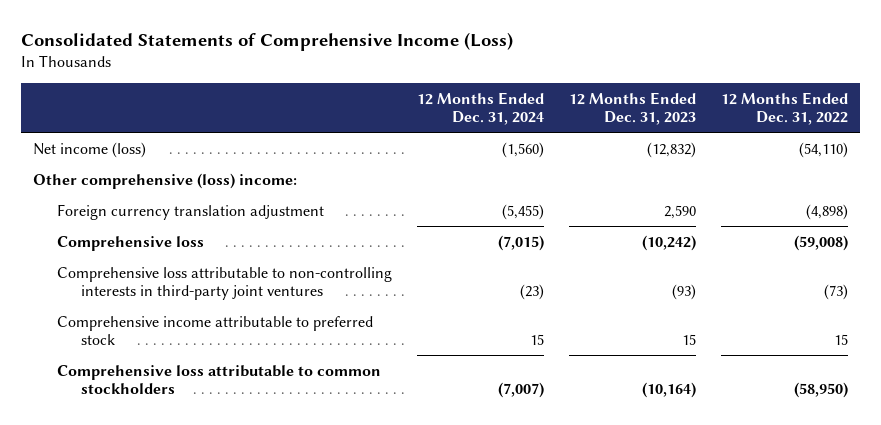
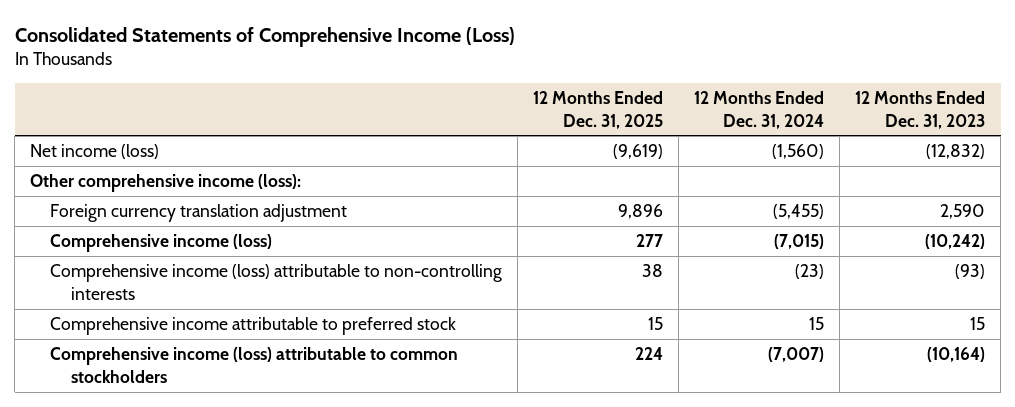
- | 12 Months Ended Dec. 31, 2024 | 12 Months Ended Dec. 31, 2023 | 12 Months Ended Dec. 31, 2022
+ | 12 Months Ended Dec. 31, 2025 | 12 Months Ended Dec. 31, 2024 | 12 Months Ended Dec. 31, 2023
- Other comprehensive (loss) income:
+ Other comprehensive income (loss):
- Comprehensive loss | (7,015) | (10,242) | (59,008)
- Comprehensive loss attributable to non-controlling interests in third-party joint ventures | (23) | (93) | (73)
+ Comprehensive income (loss) | 277 | (7,015) | (10,242)
+ Comprehensive income (loss) attributable to non-controlling interests | 38 | (23) | (93)
- Comprehensive loss attributable to common stockholders | (7,007) | (10,164) | (58,950)
+ Comprehensive income (loss) attributable to common stockholders | 224 | (7,007) | (10,164)

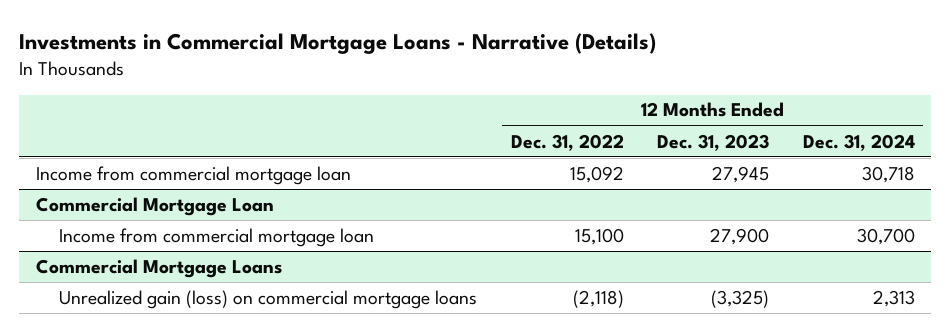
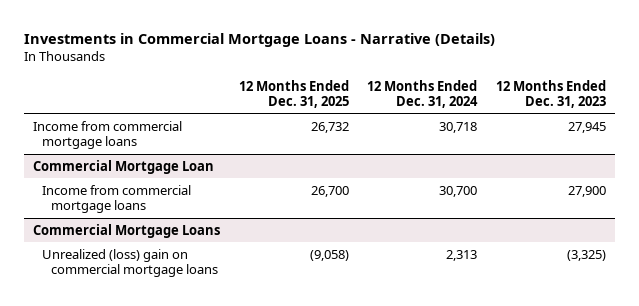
- | 12 Months Ended Dec. 31, 2022 | 12 Months Ended Dec. 31, 2023 | 12 Months Ended Dec. 31, 2024
+ | 12 Months Ended Dec. 31, 2025 | 12 Months Ended Dec. 31, 2024 | 12 Months Ended Dec. 31, 2023
- Income from commercial mortgage loan | 15,092 | 27,945 | 30,718
+ Income from commercial mortgage loans | 26,732 | 30,718 | 27,945
@ Commercial Mortgage Loan
- Income from commercial mortgage loan | 15,100 | 27,900 | 30,700
+ Income from commercial mortgage loans | 26,700 | 30,700 | 27,900
@ Commercial Mortgage Loans
- Unrealized gain (loss) on commercial mortgage loans | (2,118) | (3,325) | 2,313
+ Unrealized (loss) gain on commercial mortgage loans | (9,058) | 2,313 | (3,325)

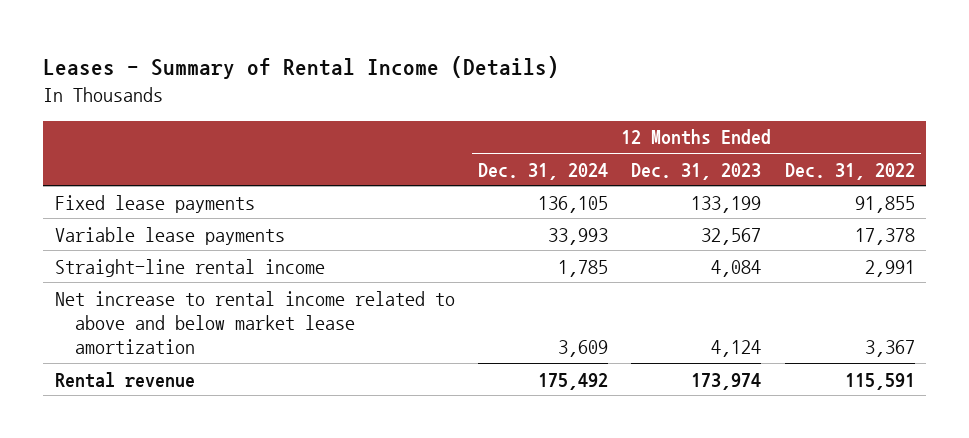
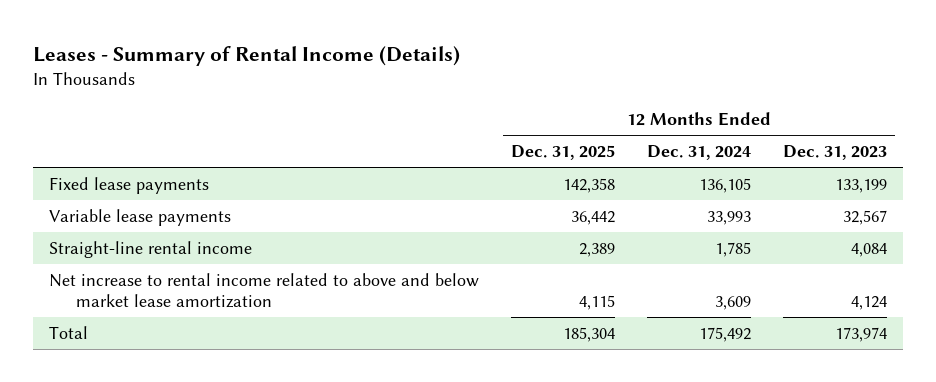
- | 12 Months Ended Dec. 31, 2024 | 12 Months Ended Dec. 31, 2023 | 12 Months Ended Dec. 31, 2022
+ | 12 Months Ended Dec. 31, 2025 | 12 Months Ended Dec. 31, 2024 | 12 Months Ended Dec. 31, 2023
- Rental revenue | 175,492 | 173,974 | 115,591
+ Total | 185,304 | 175,492 | 173,974

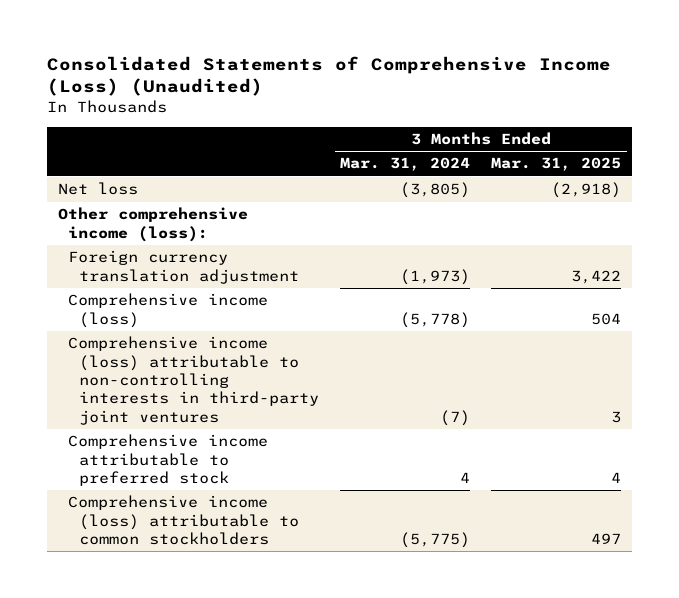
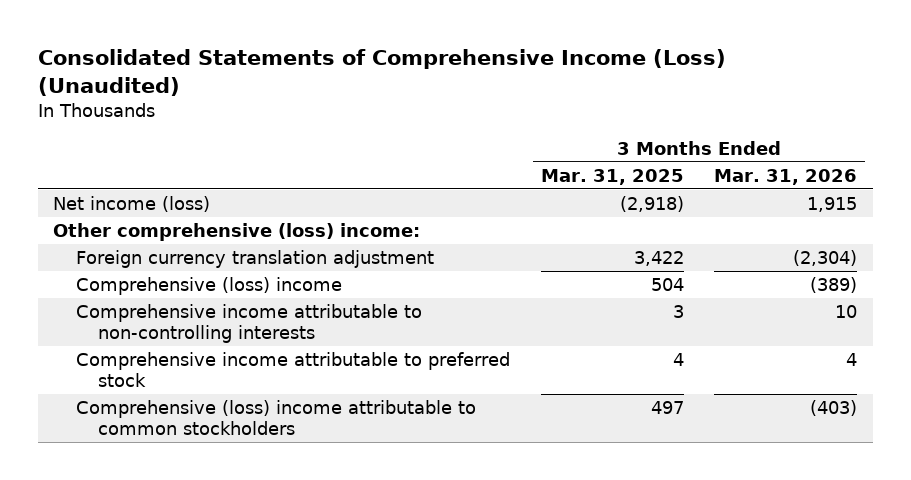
- | 3 Months Ended Mar. 31, 2024 | 3 Months Ended Mar. 31, 2025
+ | 3 Months Ended Mar. 31, 2025 | 3 Months Ended Mar. 31, 2026
- Net loss | (3,805) | (2,918)
- Other comprehensive income (loss):
+ Net income (loss) | (2,918) | 1,915
+ Other comprehensive (loss) income:
- Comprehensive income (loss) | (5,778) | 504
- Comprehensive income (loss) attributable to non-controlling interests in third-party joint ventures | (7) | 3
+ Comprehensive (loss) income | 504 | (389)
+ Comprehensive income attributable to non-controlling interests | 3 | 10
- Comprehensive income (loss) attributable to common stockholders | (5,775) | 497
+ Comprehensive (loss) income attributable to common stockholders | 497 | (403)

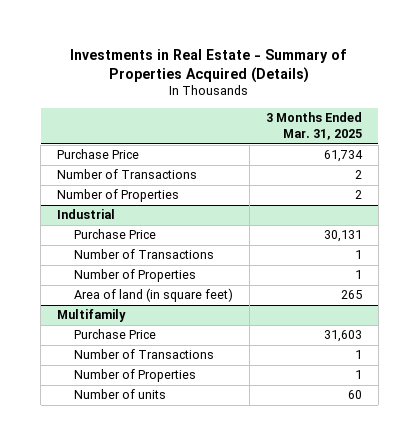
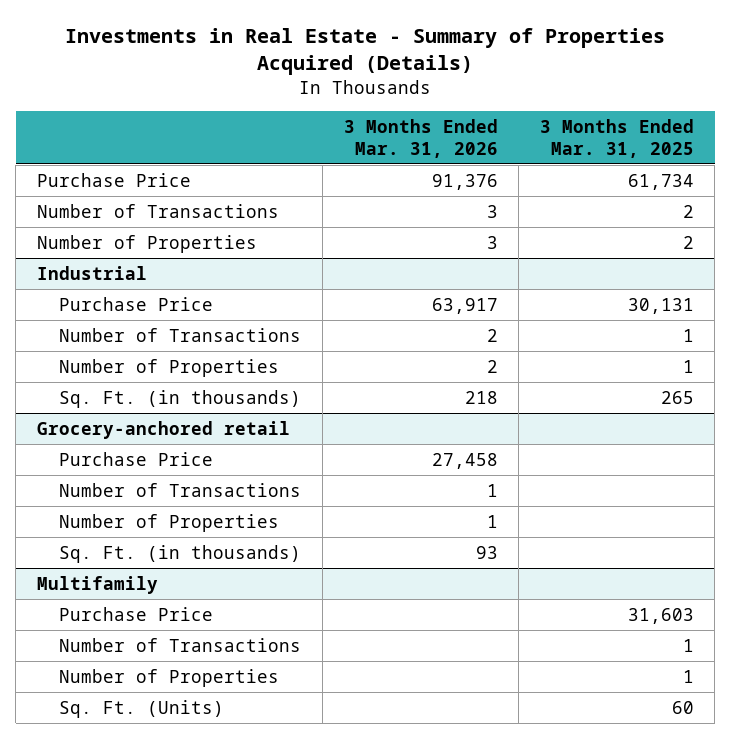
- | 3 Months Ended Mar. 31, 2025
+ | 3 Months Ended Mar. 31, 2026 | 3 Months Ended Mar. 31, 2025
@ Industrial
- Area of land (in square feet) | 265
+ Sq. Ft. (in thousands) | 218 | 265
+ Grocery-anchored retail
+ Purchase Price | 27,458 |
+ Number of Transactions | 1 |
+ Number of Properties | 1 |
+ Sq. Ft. (in thousands) | 93 |
@ Multifamily
- Number of units | 60
+ Sq. Ft. (Units) | | 60

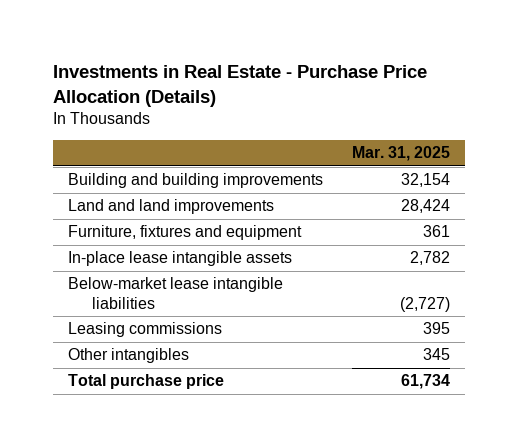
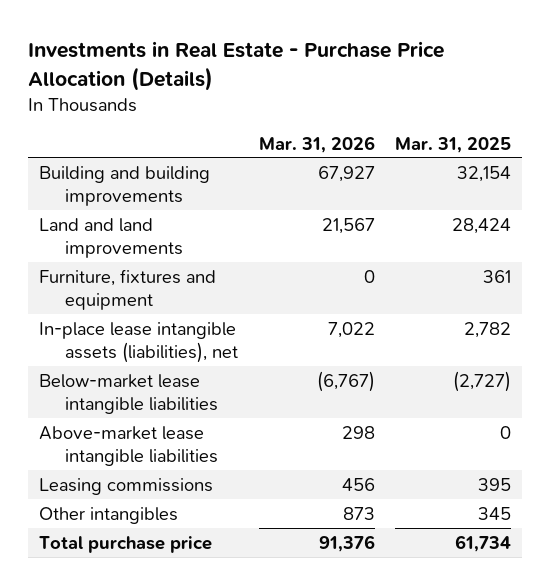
- | Mar. 31, 2025
+ | Mar. 31, 2026 | Mar. 31, 2025
- In-place lease intangible assets | 2,782
+ In-place lease intangible assets (liabilities), net | 7,022 | 2,782
+ Above-market lease intangible liabilities | 298 | 0

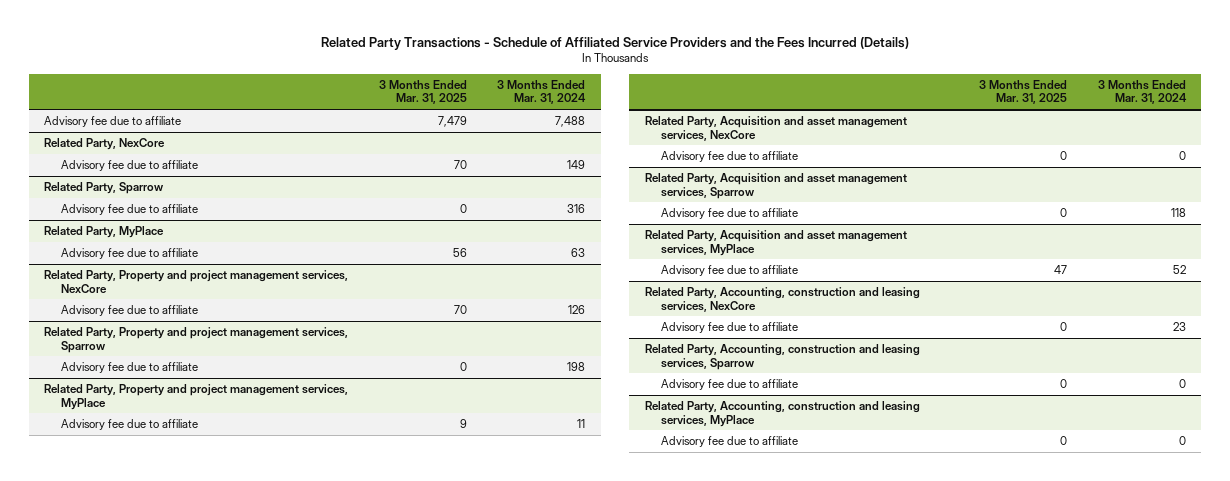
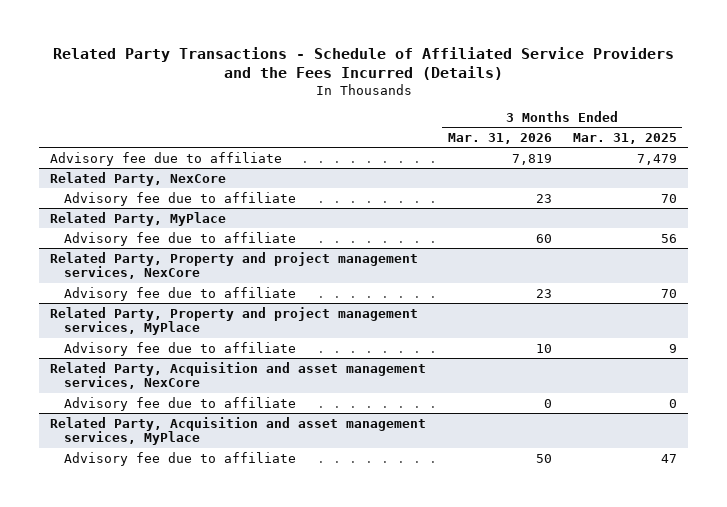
- | 3 Months Ended Mar. 31, 2025 | 3 Months Ended Mar. 31, 2024
+ | 3 Months Ended Mar. 31, 2026 | 3 Months Ended Mar. 31, 2025
- Related Party, Sparrow
- Advisory fee due to affiliate | 0 | 316
- Related Party, Property and project management services, Sparrow
- Advisory fee due to affiliate | 0 | 198
- Related Party, Acquisition and asset management services, Sparrow
- Advisory fee due to affiliate | 0 | 118
- Related Party, Accounting, construction and leasing services, NexCore
- Advisory fee due to affiliate | 0 | 23
- Related Party, Accounting, construction and leasing services, Sparrow
- Advisory fee due to affiliate | 0 | 0
- Related Party, Accounting, construction and leasing services, MyPlace
- Advisory fee due to affiliate | 0 | 0

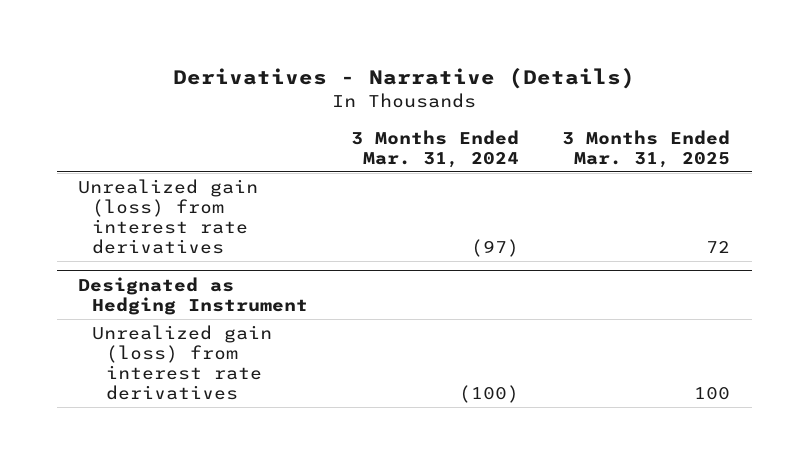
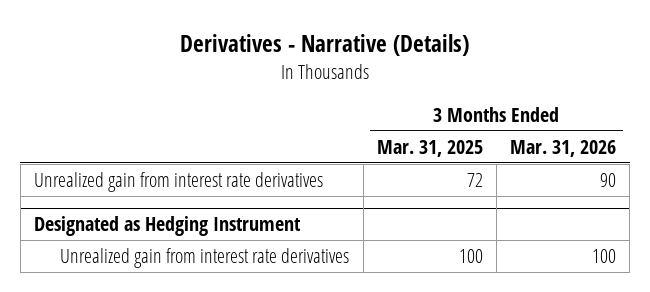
- | 3 Months Ended Mar. 31, 2024 | 3 Months Ended Mar. 31, 2025
+ | 3 Months Ended Mar. 31, 2025 | 3 Months Ended Mar. 31, 2026
- Unrealized gain (loss) from interest rate derivatives | (97) | 72
+ Unrealized gain from interest rate derivatives | 72 | 90
@ Designated as Hedging Instrument
- Unrealized gain (loss) from interest rate derivatives | (100) | 100
+ Unrealized gain from interest rate derivatives | 100 | 100

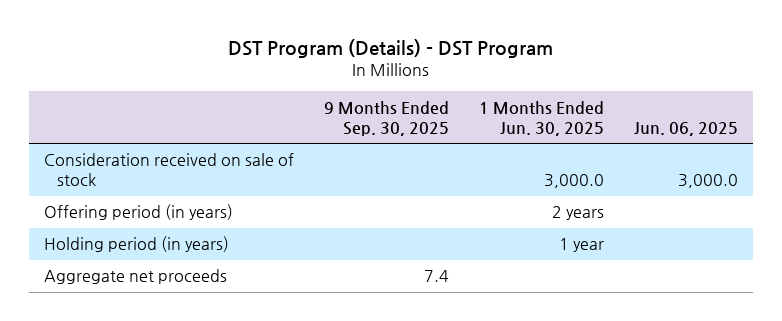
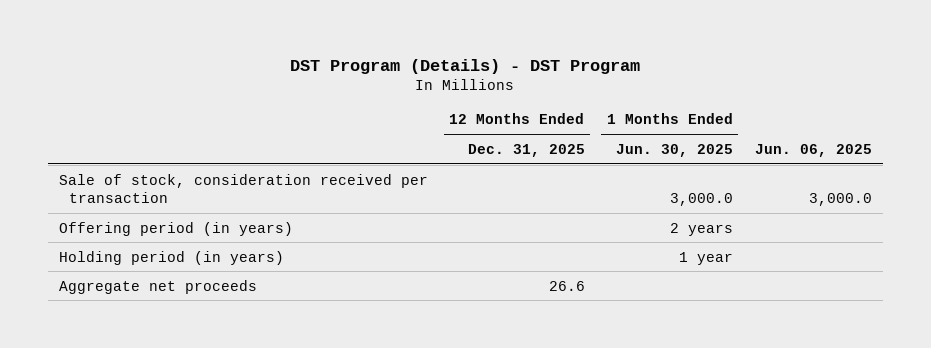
- | 9 Months Ended Sep. 30, 2025 | 1 Months Ended Jun. 30, 2025 | Jun. 06, 2025
+ | 12 Months Ended Dec. 31, 2025 | 1 Months Ended Jun. 30, 2025 | Jun. 06, 2025
- Consideration received on sale of stock | | 3,000.0 | 3,000.0
+ Sale of stock, consideration received per transaction | | 3,000.0 | 3,000.0

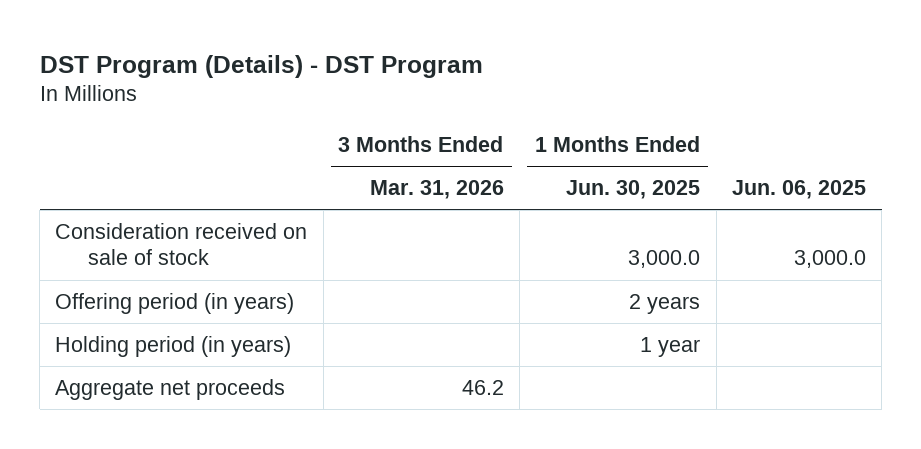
- | 12 Months Ended Dec. 31, 2025 | 1 Months Ended Jun. 30, 2025 | Jun. 06, 2025
+ | 3 Months Ended Mar. 31, 2026 | 1 Months Ended Jun. 30, 2025 | Jun. 06, 2025
- Sale of stock, consideration received per transaction | | 3,000.0 | 3,000.0
+ Consideration received on sale of stock | | 3,000.0 | 3,000.0

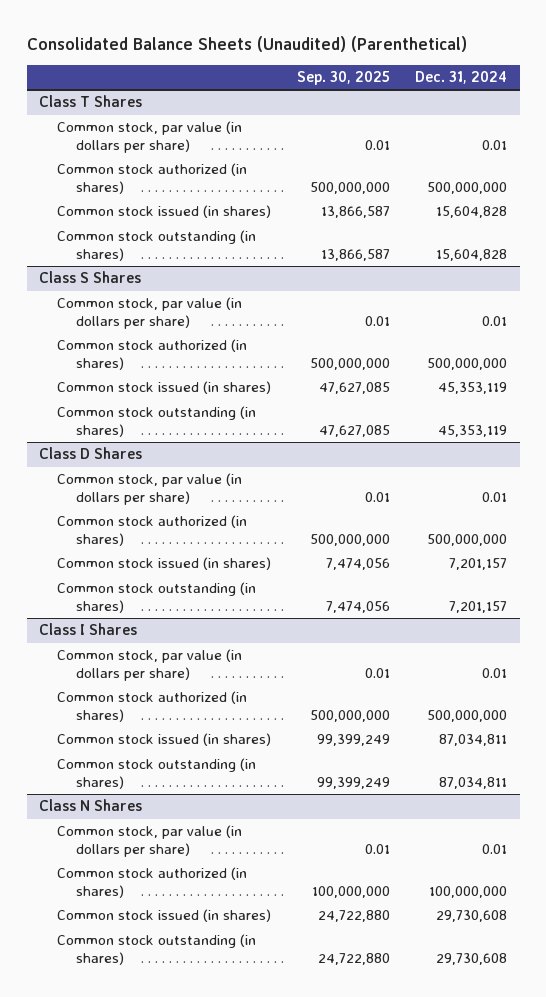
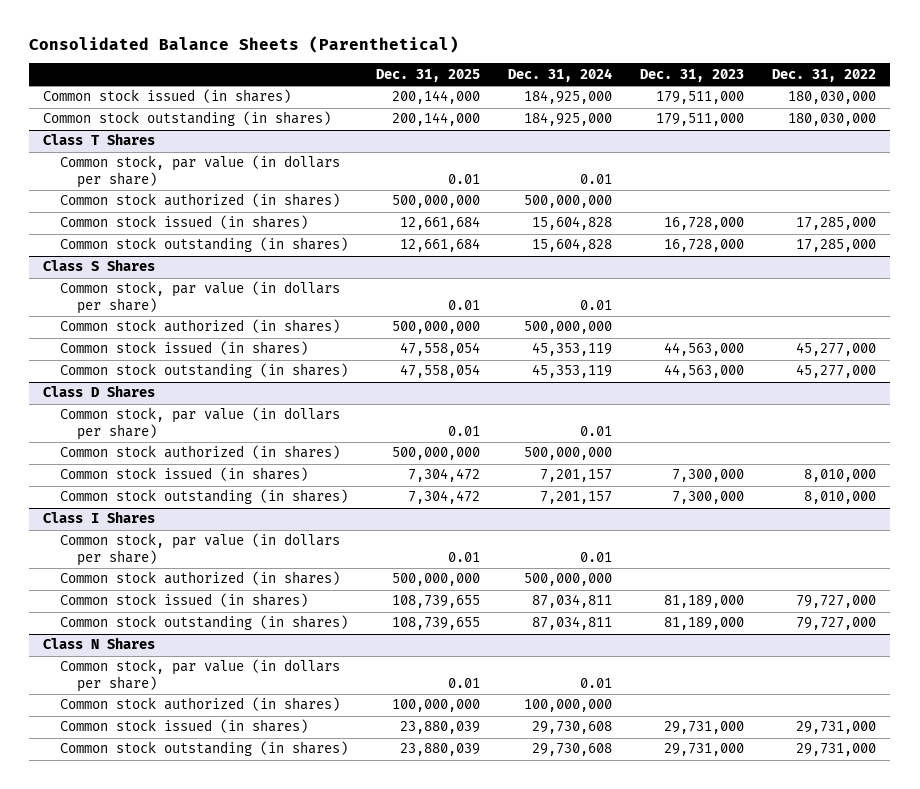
- Consolidated Balance Sheets (Unaudited) (Parenthetical)
+ Consolidated Balance Sheets (Parenthetical)
- | Sep. 30, 2025 | Dec. 31, 2024
+ | Dec. 31, 2025 | Dec. 31, 2024 | Dec. 31, 2023 | Dec. 31, 2022
+ Common stock issued (in shares) | 200,144,000 | 184,925,000 | 179,511,000 | 180,030,000
+ Common stock outstanding (in shares) | 200,144,000 | 184,925,000 | 179,511,000 | 180,030,000

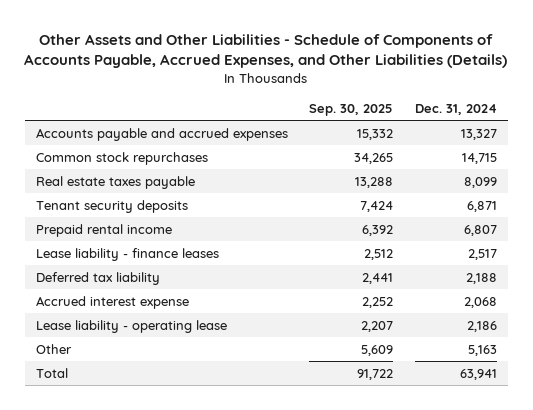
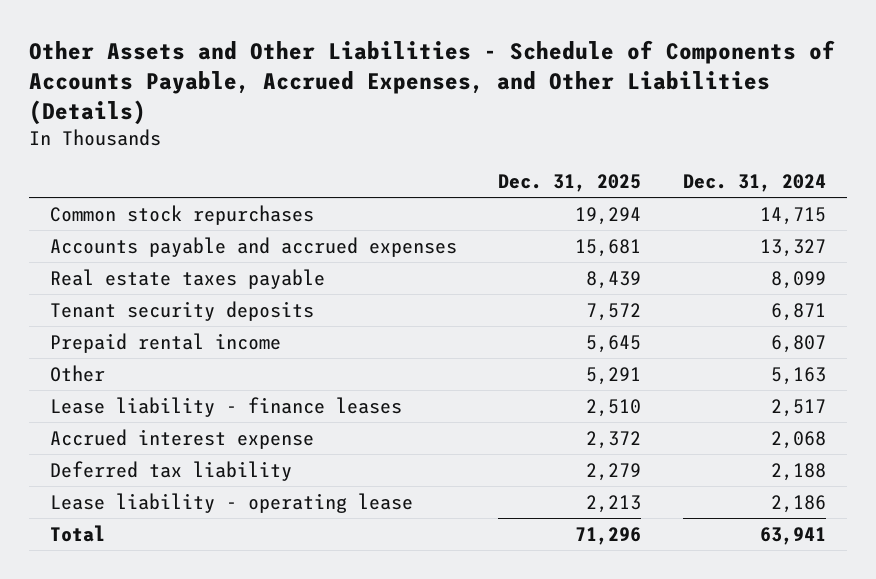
- | Sep. 30, 2025 | Dec. 31, 2024
+ | Dec. 31, 2025 | Dec. 31, 2024
moved down: Accounts payable and accrued expenses | 15,681 | 13,327
moved up: Other | 5,291 | 5,163
moved down: Deferred tax liability | 2,279 | 2,188

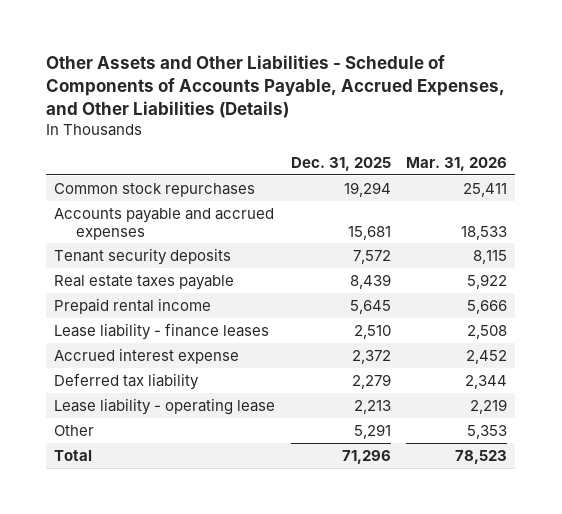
- | Dec. 31, 2025 | Dec. 31, 2024
+ | Dec. 31, 2025 | Mar. 31, 2026
moved down: Real estate taxes payable | 8,439 | 5,922
moved down: Other | 5,291 | 5,353

